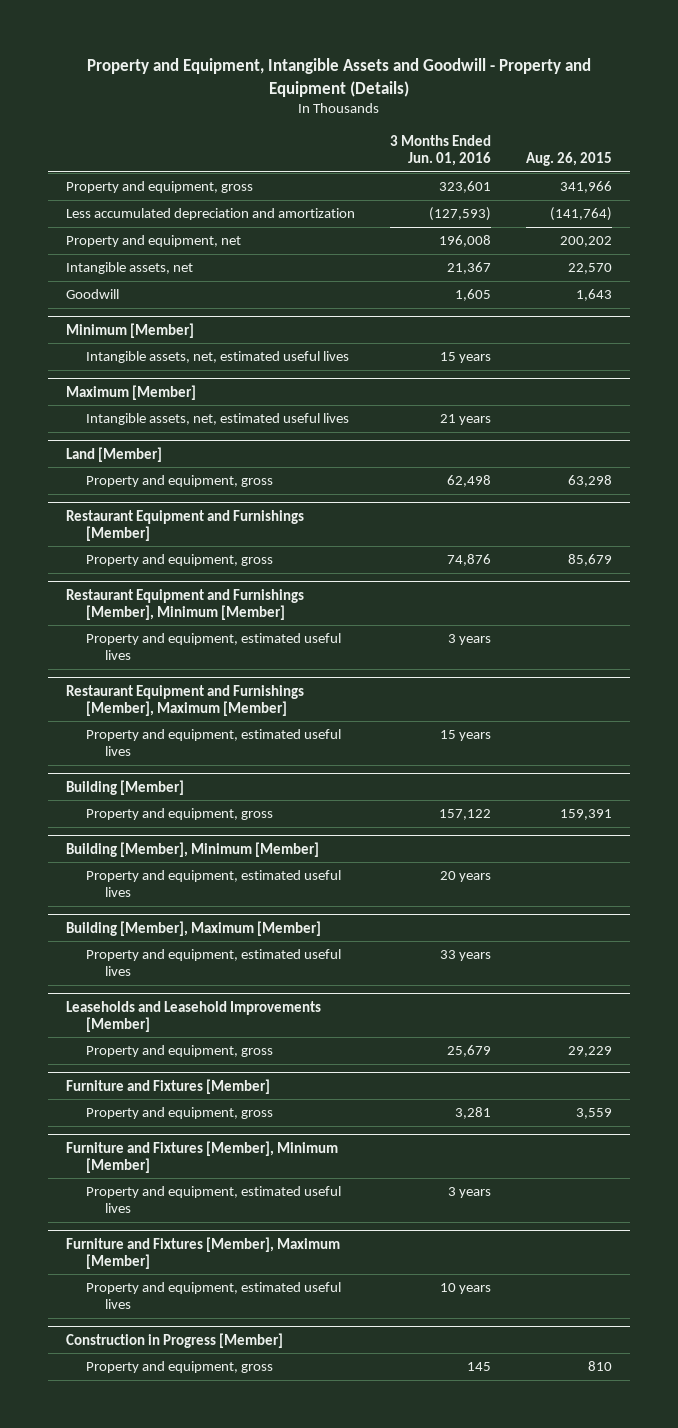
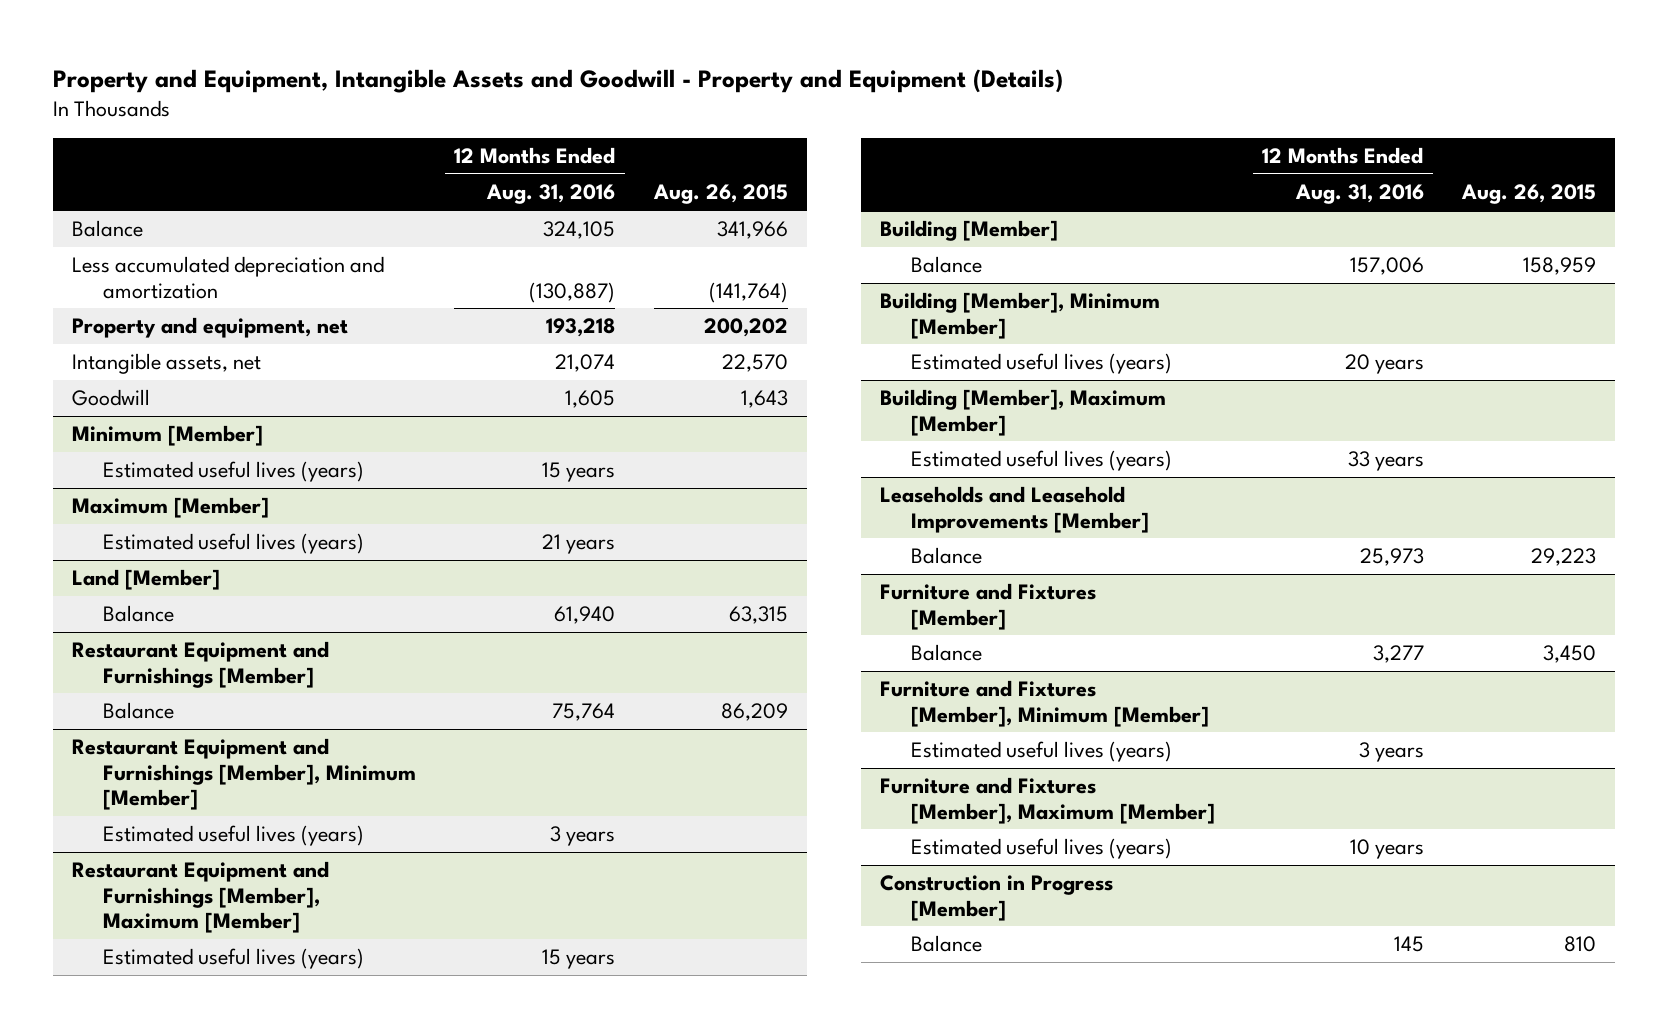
- | 3 Months Ended Jun. 01, 2016 | Aug. 26, 2015
+ | 12 Months Ended Aug. 31, 2016 | Aug. 26, 2015
- Property and equipment, gross | 323,601 | 341,966
+ Balance | 324,105 | 341,966
@ Minimum [Member]
- Intangible assets, net, estimated useful lives | 15 years |
+ Estimated useful lives (years) | 15 years |
@ Maximum [Member]
- Intangible assets, net, estimated useful lives | 21 years |
+ Estimated useful lives (years) | 21 years |
@ Land [Member]
- Property and equipment, gross | 62,498 | 63,298
+ Balance | 61,940 | 63,315
@ Restaurant Equipment and Furnishings [Member]
- Property and equipment, gross | 74,876 | 85,679
+ Balance | 75,764 | 86,209
@ Restaurant Equipment and Furnishings [Member], Minimum [Member]
- Property and equipment, estimated useful lives | 3 years |
+ Estimated useful lives (years) | 3 years |
@ Restaurant Equipment and Furnishings [Member], Maximum [Member]
- Property and equipment, estimated useful lives | 15 years |
+ Estimated useful lives (years) | 15 years |
@ Building [Member]
- Property and equipment, gross | 157,122 | 159,391
+ Balance | 157,006 | 158,959
@ Building [Member], Minimum [Member]
- Property and equipment, estimated useful lives | 20 years |
+ Estimated useful lives (years) | 20 years |
@ Building [Member], Maximum [Member]
- Property and equipment, estimated useful lives | 33 years |
+ Estimated useful lives (years) | 33 years |
@ Leaseholds and Leasehold Improvements [Member]
- Property and equipment, gross | 25,679 | 29,229
+ Balance | 25,973 | 29,223
@ Furniture and Fixtures [Member]
- Property and equipment, gross | 3,281 | 3,559
+ Balance | 3,277 | 3,450
@ Furniture and Fixtures [Member], Minimum [Member]
- Property and equipment, estimated useful lives | 3 years |
+ Estimated useful lives (years) | 3 years |
@ Furniture and Fixtures [Member], Maximum [Member]
- Property and equipment, estimated useful lives | 10 years |
+ Estimated useful lives (years) | 10 years |
@ Construction in Progress [Member]
- Property and equipment, gross | 145 | 810
+ Balance | 145 | 810

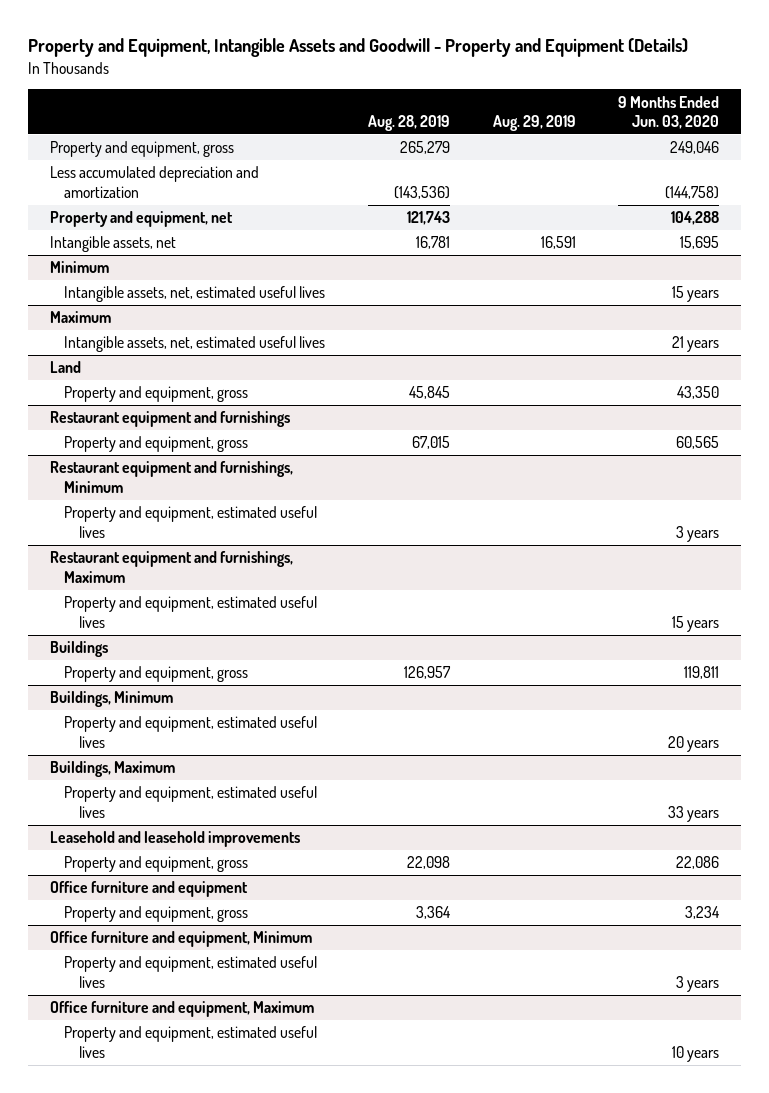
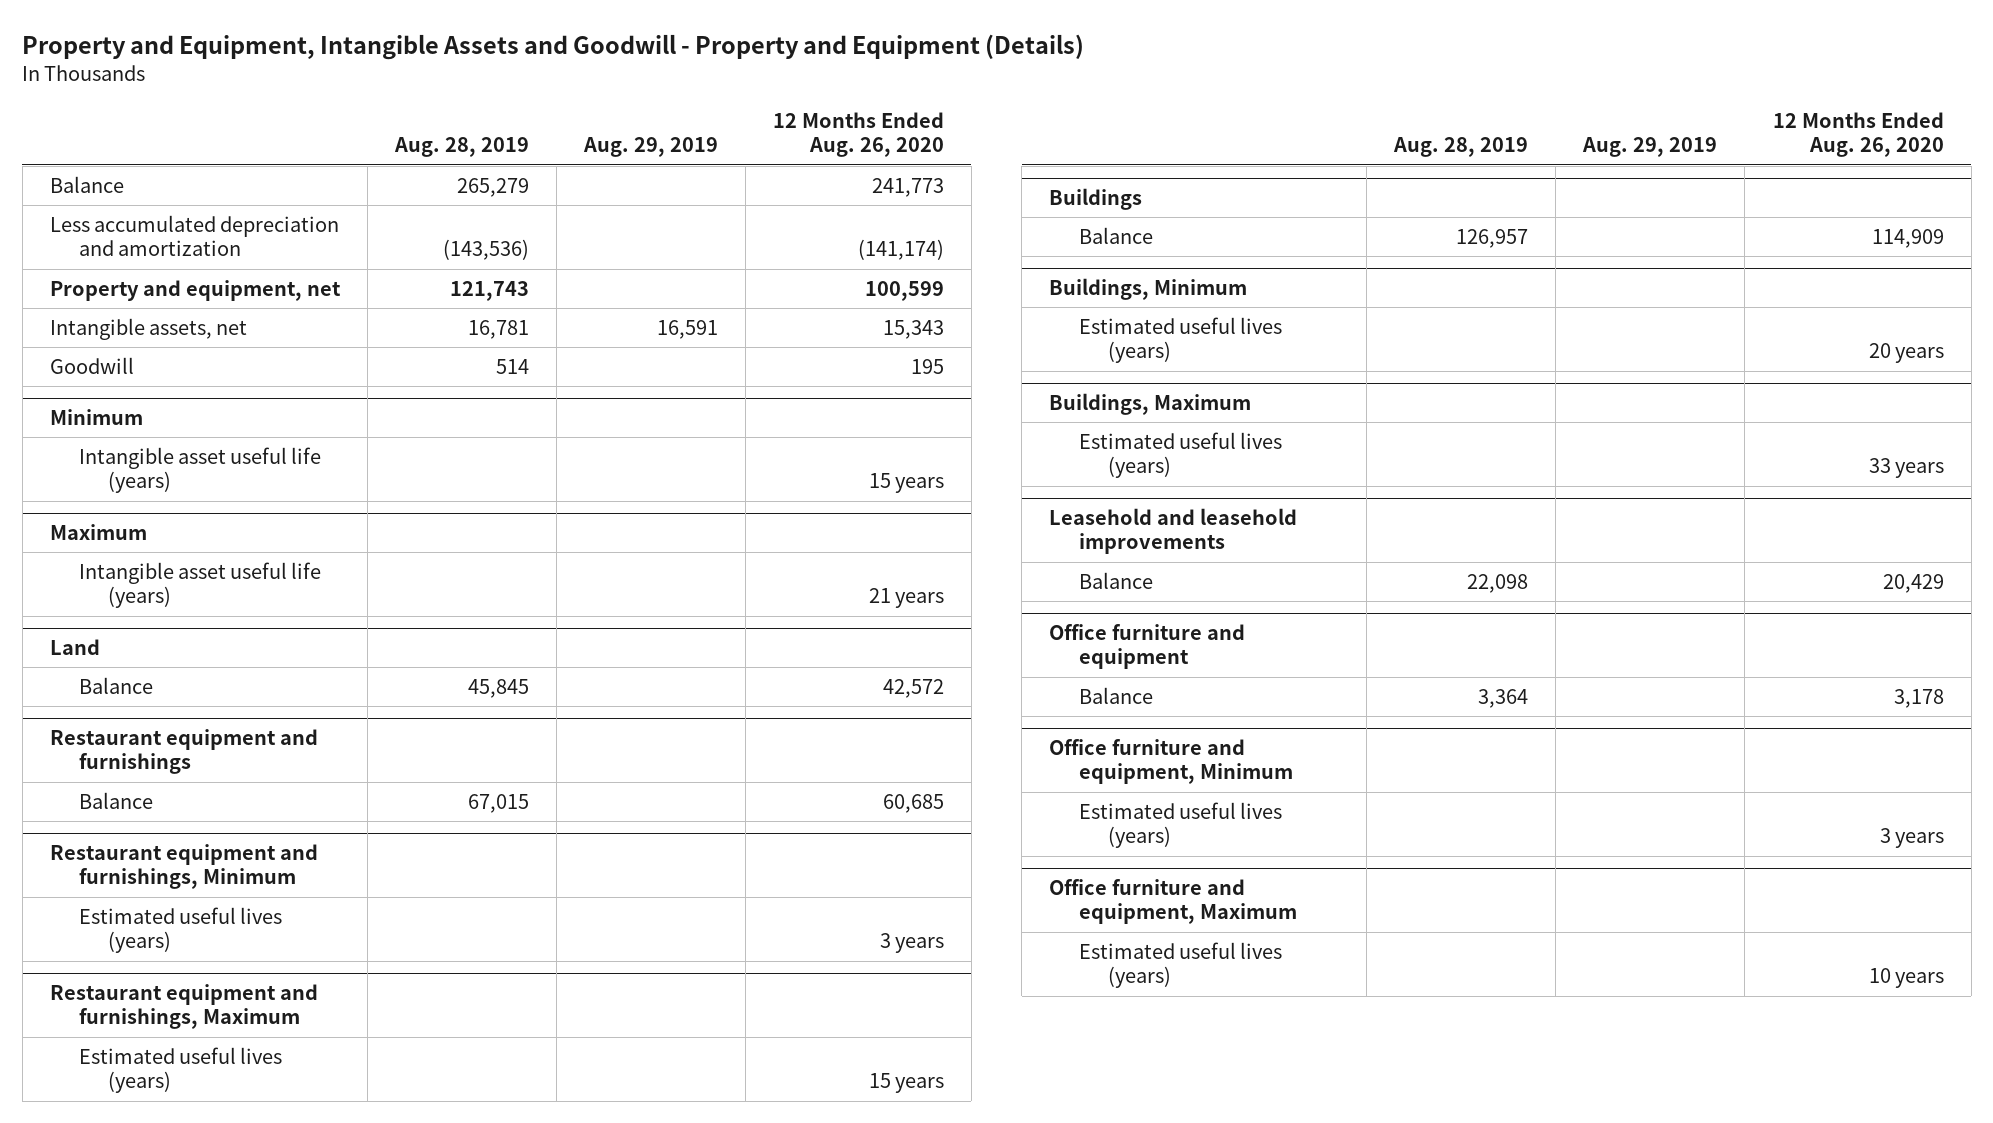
- | Aug. 28, 2019 | Aug. 29, 2019 | 9 Months Ended Jun. 03, 2020
+ | Aug. 28, 2019 | Aug. 29, 2019 | 12 Months Ended Aug. 26, 2020
- Property and equipment, gross | 265,279 | | 249,046
+ Balance | 265,279 | | 241,773
+ Goodwill | 514 | | 195
@ Minimum
- Intangible assets, net, estimated useful lives | | | 15 years
+ Intangible asset useful life (years) | | | 15 years
@ Maximum
- Intangible assets, net, estimated useful lives | | | 21 years
+ Intangible asset useful life (years) | | | 21 years
@ Land
- Property and equipment, gross | 45,845 | | 43,350
+ Balance | 45,845 | | 42,572
@ Restaurant equipment and furnishings
- Property and equipment, gross | 67,015 | | 60,565
+ Balance | 67,015 | | 60,685
@ Restaurant equipment and furnishings, Minimum
- Property and equipment, estimated useful lives | | | 3 years
+ Estimated useful lives (years) | | | 3 years
@ Restaurant equipment and furnishings, Maximum
- Property and equipment, estimated useful lives | | | 15 years
+ Estimated useful lives (years) | | | 15 years
@ Buildings
- Property and equipment, gross | 126,957 | | 119,811
+ Balance | 126,957 | | 114,909
@ Buildings, Minimum
- Property and equipment, estimated useful lives | | | 20 years
+ Estimated useful lives (years) | | | 20 years
@ Buildings, Maximum
- Property and equipment, estimated useful lives | | | 33 years
+ Estimated useful lives (years) | | | 33 years
@ Leasehold and leasehold improvements
- Property and equipment, gross | 22,098 | | 22,086
+ Balance | 22,098 | | 20,429
@ Office furniture and equipment
- Property and equipment, gross | 3,364 | | 3,234
+ Balance | 3,364 | | 3,178
@ Office furniture and equipment, Minimum
- Property and equipment, estimated useful lives | | | 3 years
+ Estimated useful lives (years) | | | 3 years
@ Office furniture and equipment, Maximum
- Property and equipment, estimated useful lives | | | 10 years
+ Estimated useful lives (years) | | | 10 years

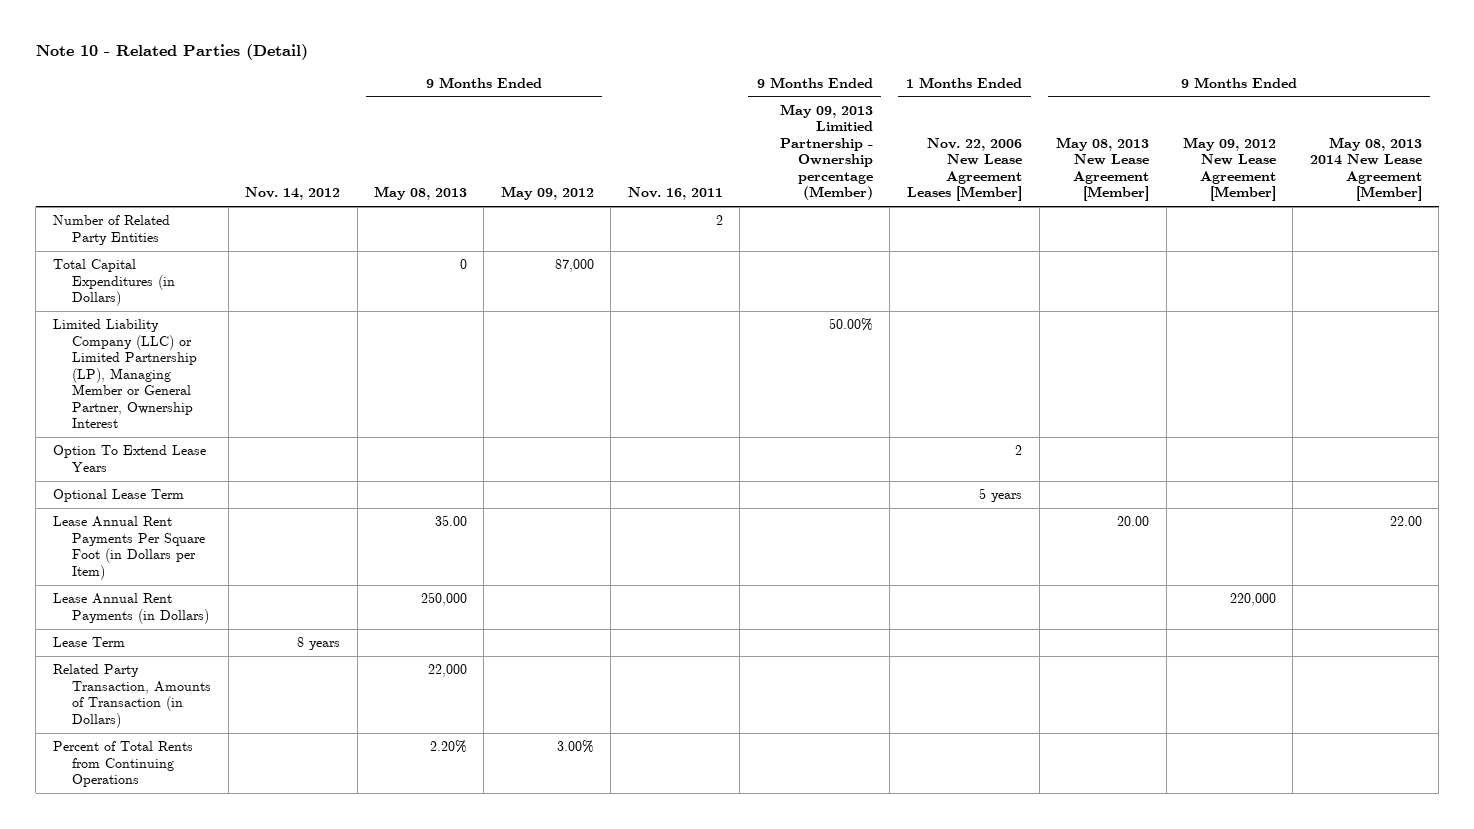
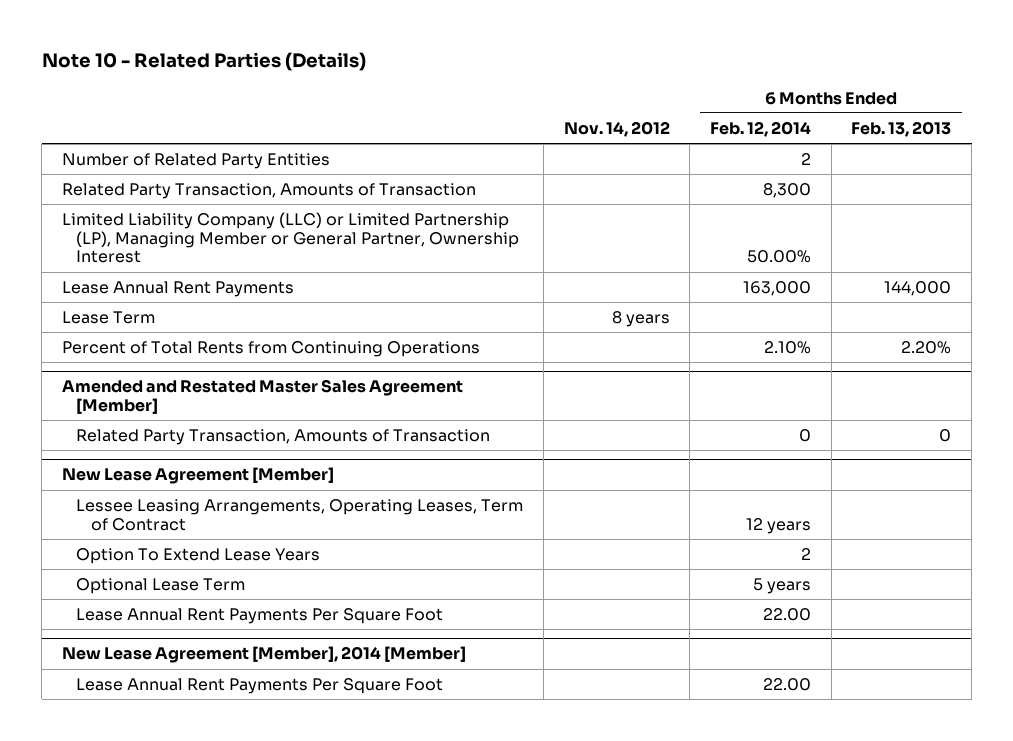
- Note 10 - Related Parties (Detail)
+ Note 10 - Related Parties (Details)
- | Nov. 14, 2012 | 9 Months Ended May 08, 2013 | 9 Months Ended May 09, 2012 | Nov. 16, 2011 | 9 Months Ended May 09, 2013 Limitied Partnership - Ownership percentage (Member) | 1 Months Ended Nov. 22, 2006 New Lease Agreement Leases [Member] | 9 Months Ended May 08, 2013 New Lease Agreement [Member] | 9 Months Ended May 09, 2012 New Lease Agreement [Member] | 9 Months Ended May 08, 2013 2014 New Lease Agreement [Member]
+ | Nov. 14, 2012 | 6 Months Ended Feb. 12, 2014 | 6 Months Ended Feb. 13, 2013
- Total Capital Expenditures (in Dollars) | | 0 | 87,000 | | | | | |
+ Related Party Transaction, Amounts of Transaction | | 8,300 |
- Option To Extend Lease Years | | | | | | 2 | | |
- Optional Lease Term | | | | | | 5 years | | |
- Lease Annual Rent Payments Per Square Foot (in Dollars per Item) | | 35.00 | | | | | 20.00 | | 22.00
- Lease Annual Rent Payments (in Dollars) | | 250,000 | | | | | | 220,000 |
+ Lease Annual Rent Payments | | 163,000 | 144,000
- Related Party Transaction, Amounts of Transaction (in Dollars) | | 22,000 | | | | | | |
+ Amended and Restated Master Sales Agreement [Member]
+ Related Party Transaction, Amounts of Transaction | | 0 | 0
+ New Lease Agreement [Member]
+ Lessee Leasing Arrangements, Operating Leases, Term of Contract | | 12 years |
+ Option To Extend Lease Years | | 2 |
+ Optional Lease Term | | 5 years |
+ Lease Annual Rent Payments Per Square Foot | | 22.00 |
+ New Lease Agreement [Member], 2014 [Member]
+ Lease Annual Rent Payments Per Square Foot | | 22.00 |

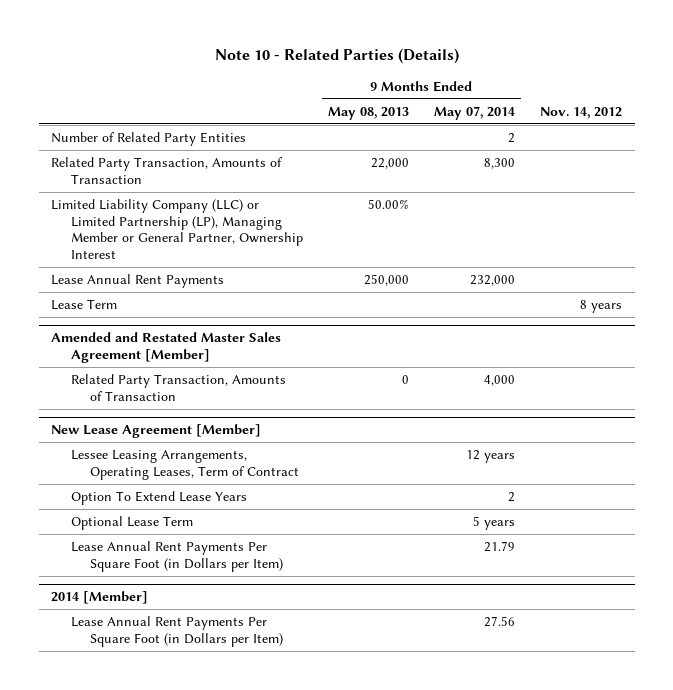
- | Nov. 14, 2012 | 6 Months Ended Feb. 12, 2014 | 6 Months Ended Feb. 13, 2013
+ | 9 Months Ended May 08, 2013 | 9 Months Ended May 07, 2014 | Nov. 14, 2012
- Percent of Total Rents from Continuing Operations | | 2.10% | 2.20%
@ New Lease Agreement [Member]
- Lease Annual Rent Payments Per Square Foot | | 22.00 |
- New Lease Agreement [Member], 2014 [Member]
- Lease Annual Rent Payments Per Square Foot | | 22.00 |
@ New Lease Agreement [Member]
+ Lease Annual Rent Payments Per Square Foot (in Dollars per Item) | | 21.79 |
+ 2014 [Member]
+ Lease Annual Rent Payments Per Square Foot (in Dollars per Item) | | 27.56 |

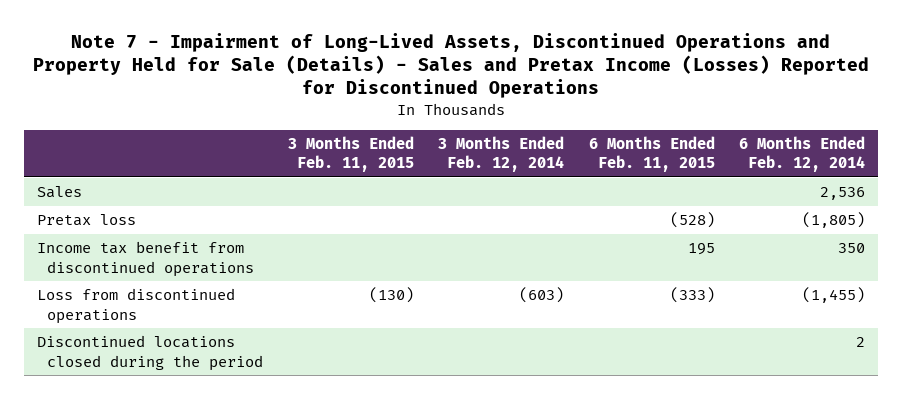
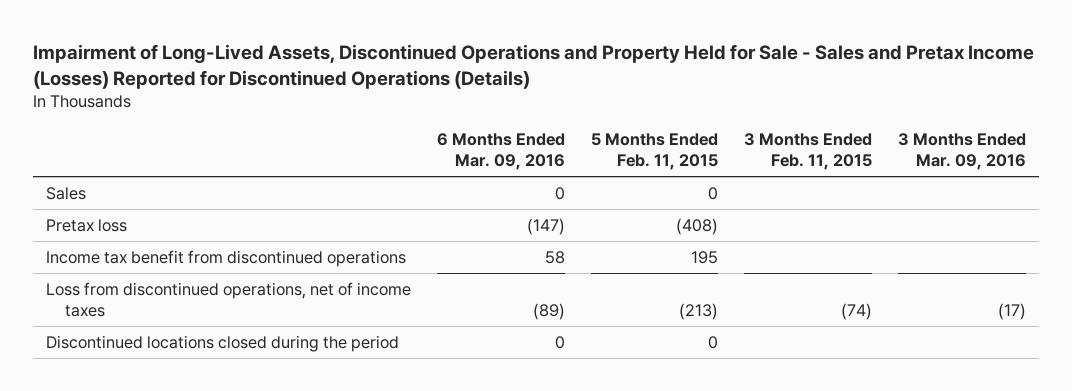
- Note 7 - Impairment of Long-Lived Assets, Discontinued Operations and Property Held for Sale (Details) - Sales and Pretax Income (Losses) Reported for Discontinued Operations
+ Impairment of Long-Lived Assets, Discontinued Operations and Property Held for Sale - Sales and Pretax Income (Losses) Reported for Discontinued Operations (Details)
- | 3 Months Ended Feb. 11, 2015 | 3 Months Ended Feb. 12, 2014 | 6 Months Ended Feb. 11, 2015 | 6 Months Ended Feb. 12, 2014
+ | 6 Months Ended Mar. 09, 2016 | 5 Months Ended Feb. 11, 2015 | 3 Months Ended Feb. 11, 2015 | 3 Months Ended Mar. 09, 2016
- Loss from discontinued operations | (130) | (603) | (333) | (1,455)
+ Loss from discontinued operations, net of income taxes | (89) | (213) | (74) | (17)

